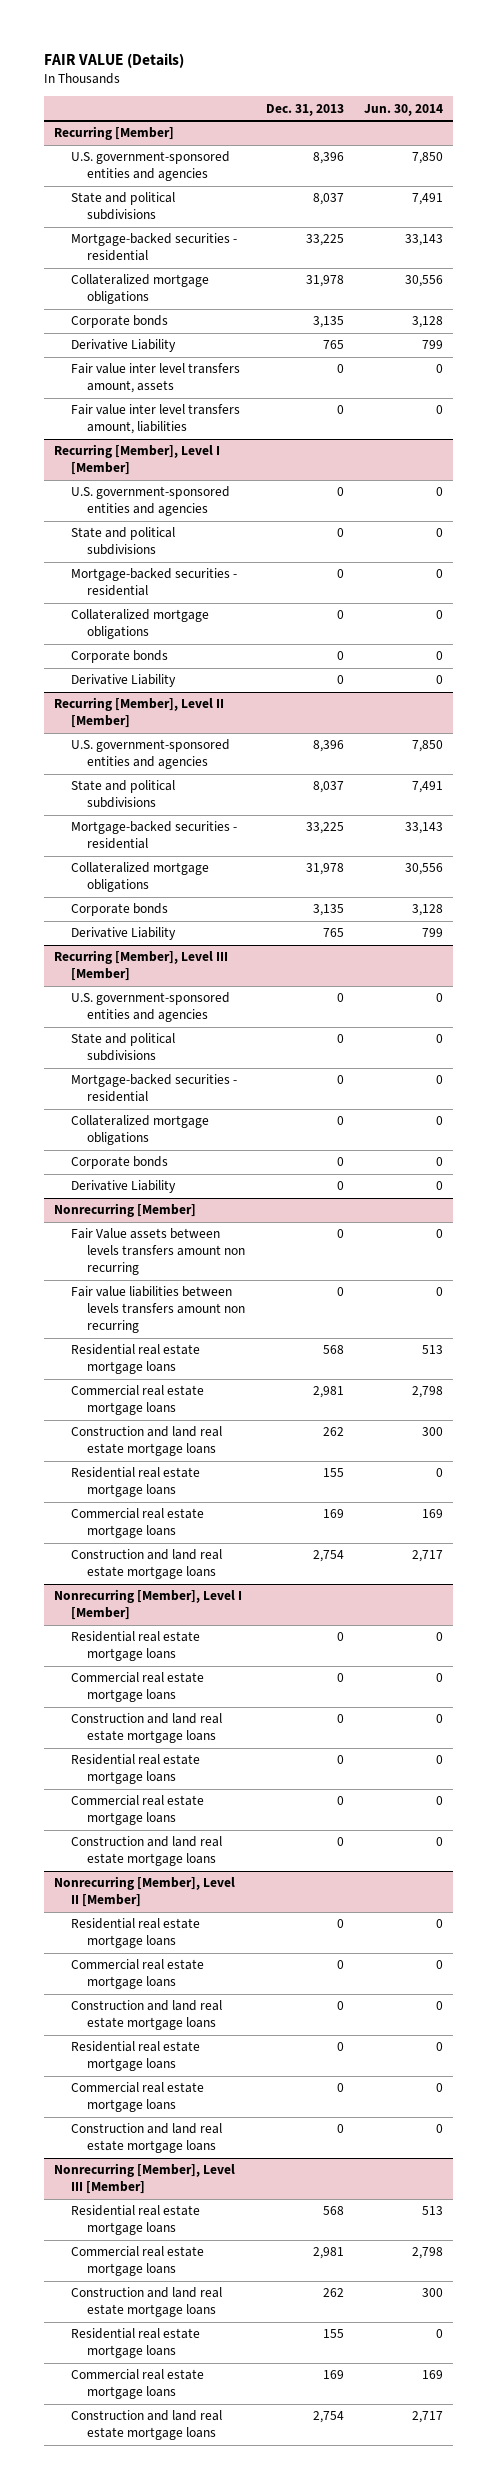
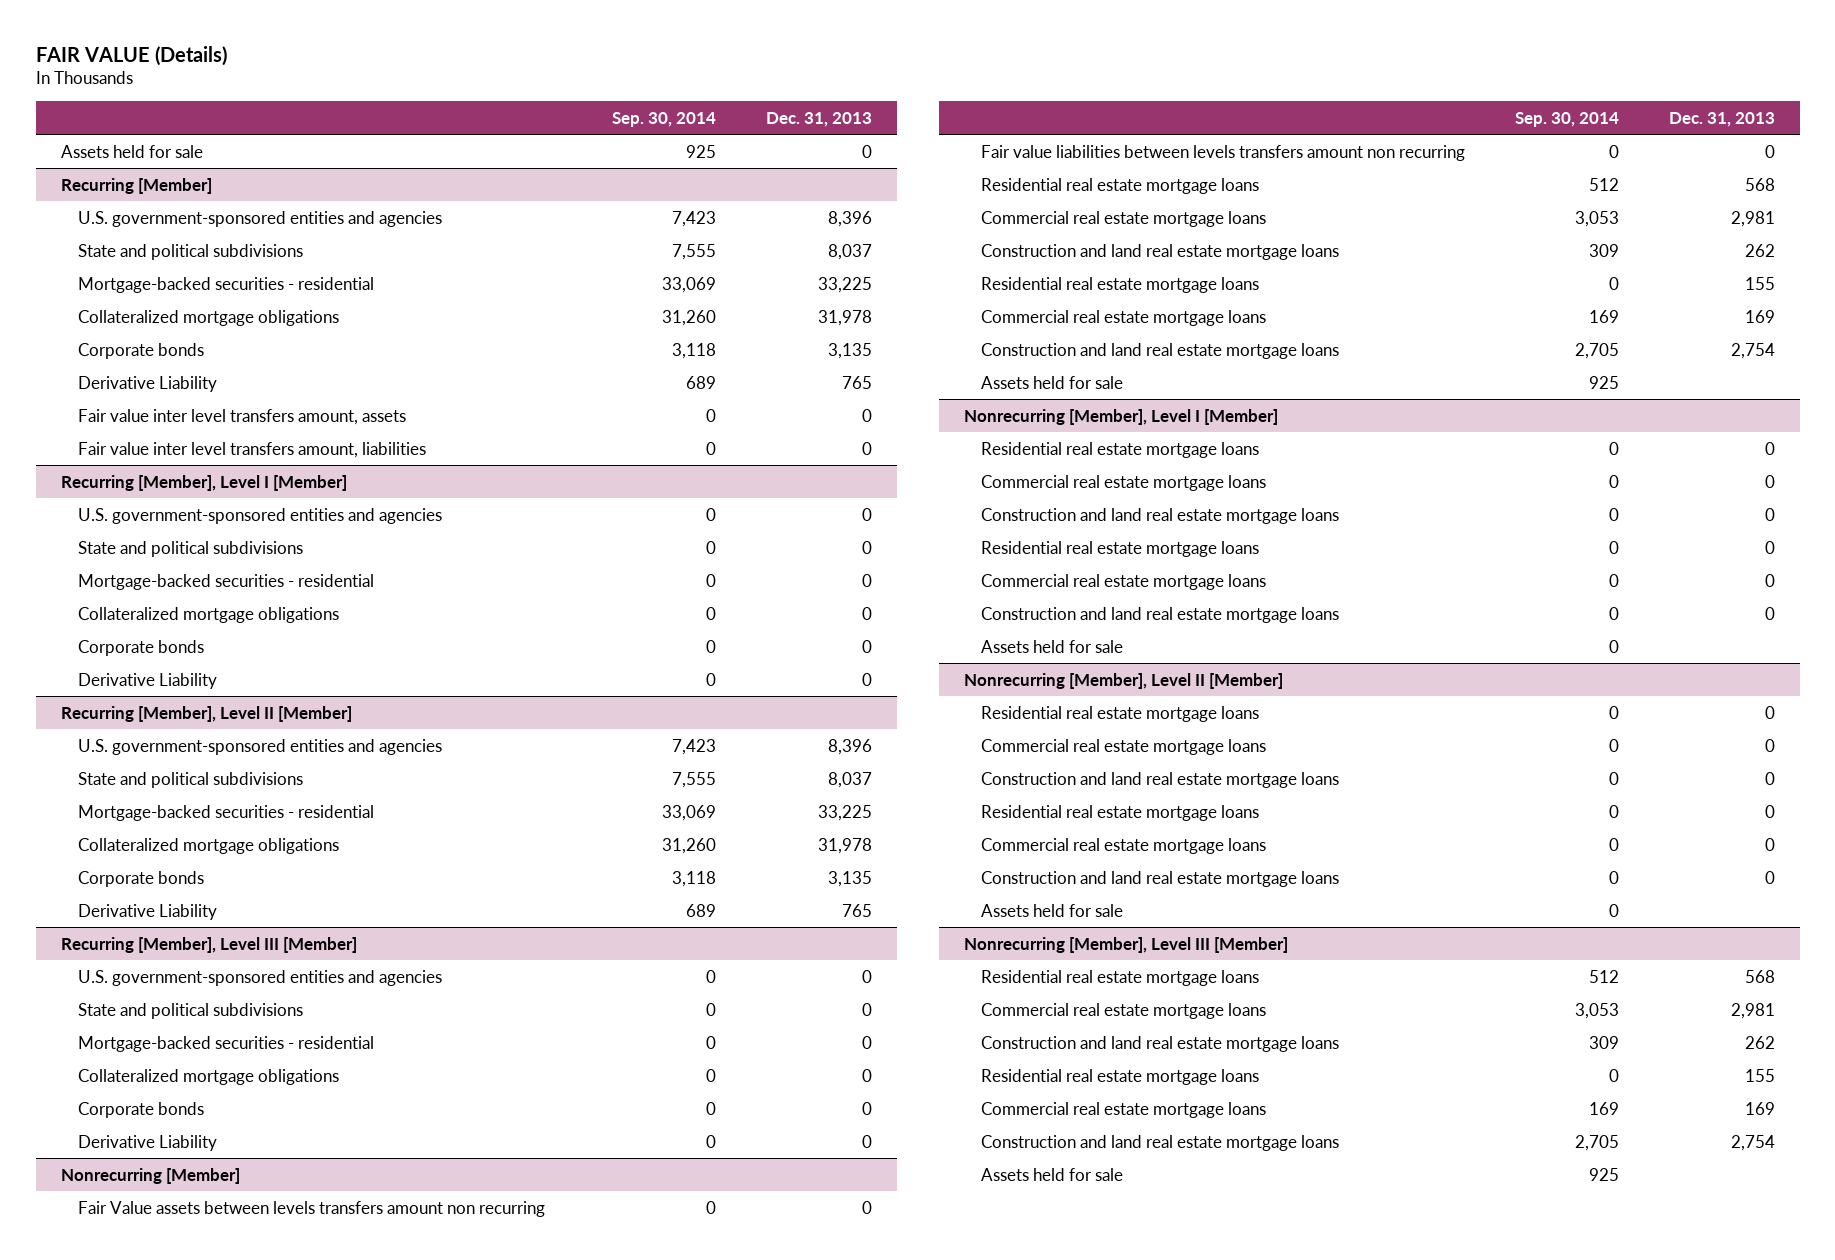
- | Dec. 31, 2013 | Jun. 30, 2014
+ | Sep. 30, 2014 | Dec. 31, 2013
+ Assets held for sale | 925 | 0
@ Nonrecurring [Member]
+ Assets held for sale | 925 |
@ Nonrecurring [Member], Level I [Member]
+ Assets held for sale | 0 |
@ Nonrecurring [Member], Level II [Member]
+ Assets held for sale | 0 |
@ Nonrecurring [Member], Level III [Member]
+ Assets held for sale | 925 |

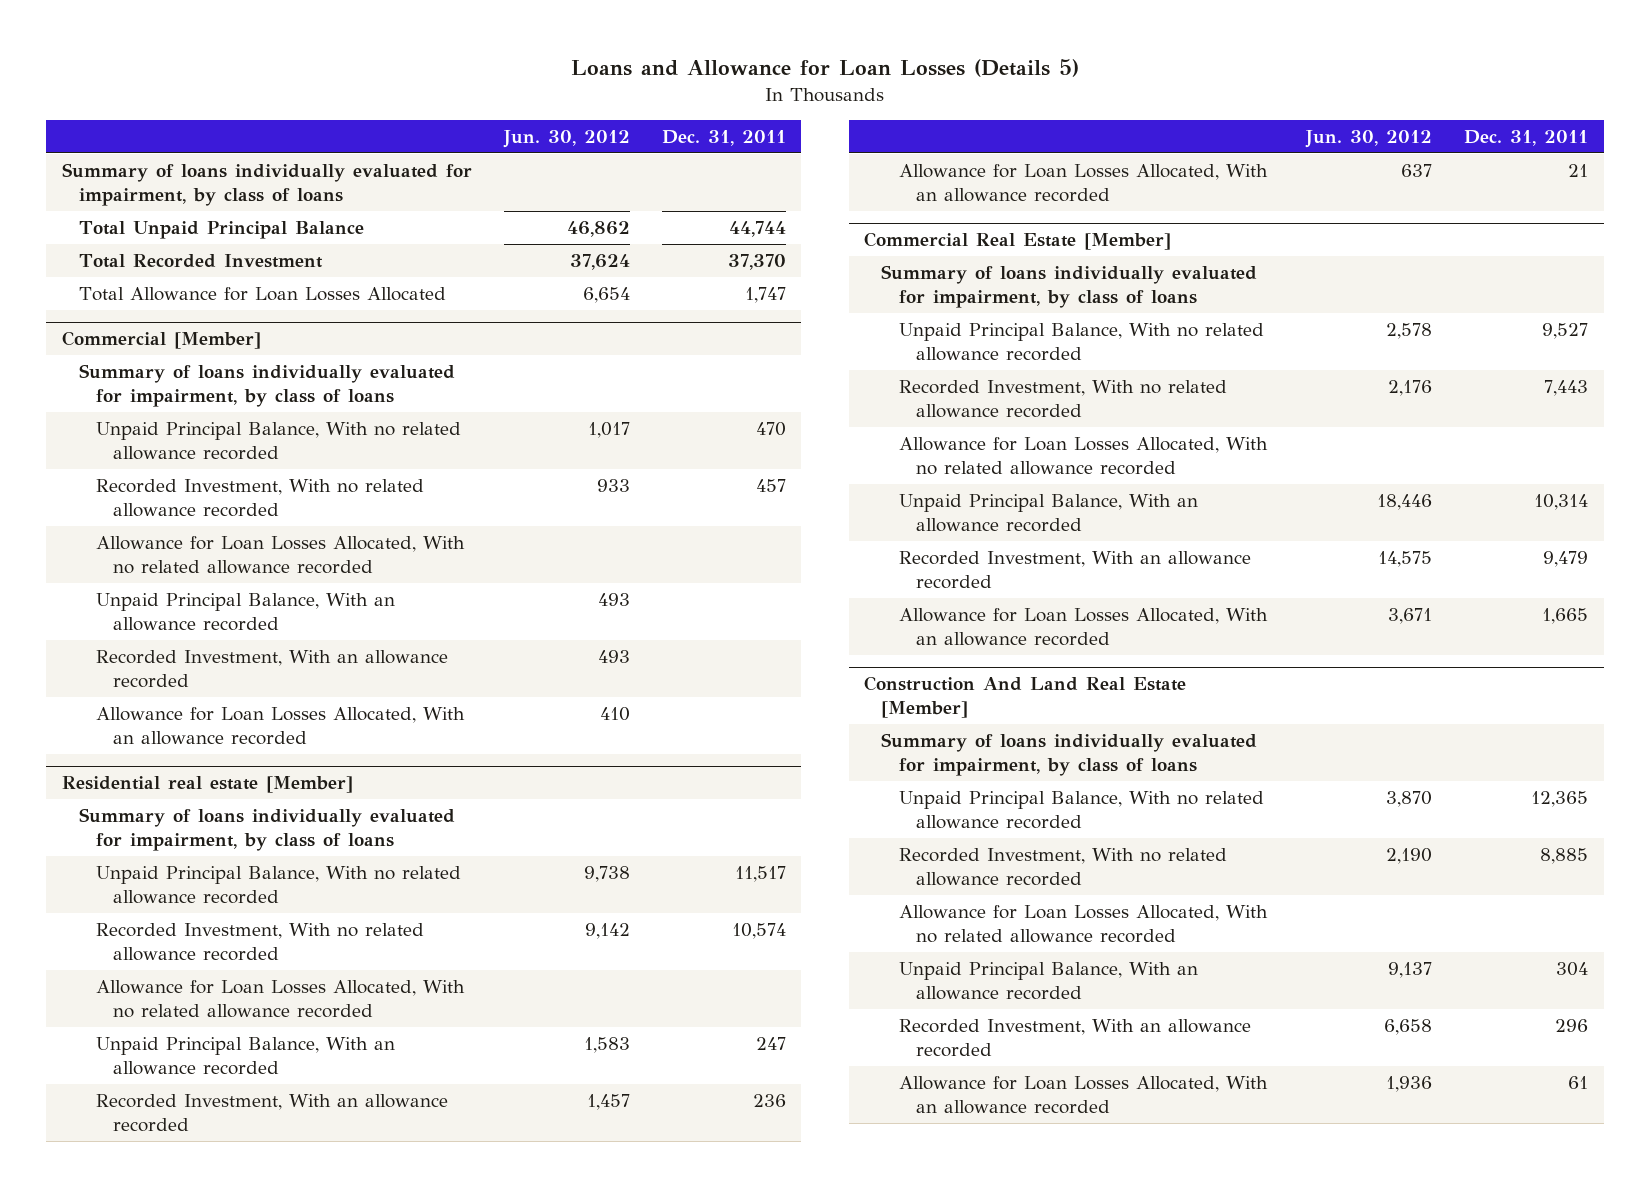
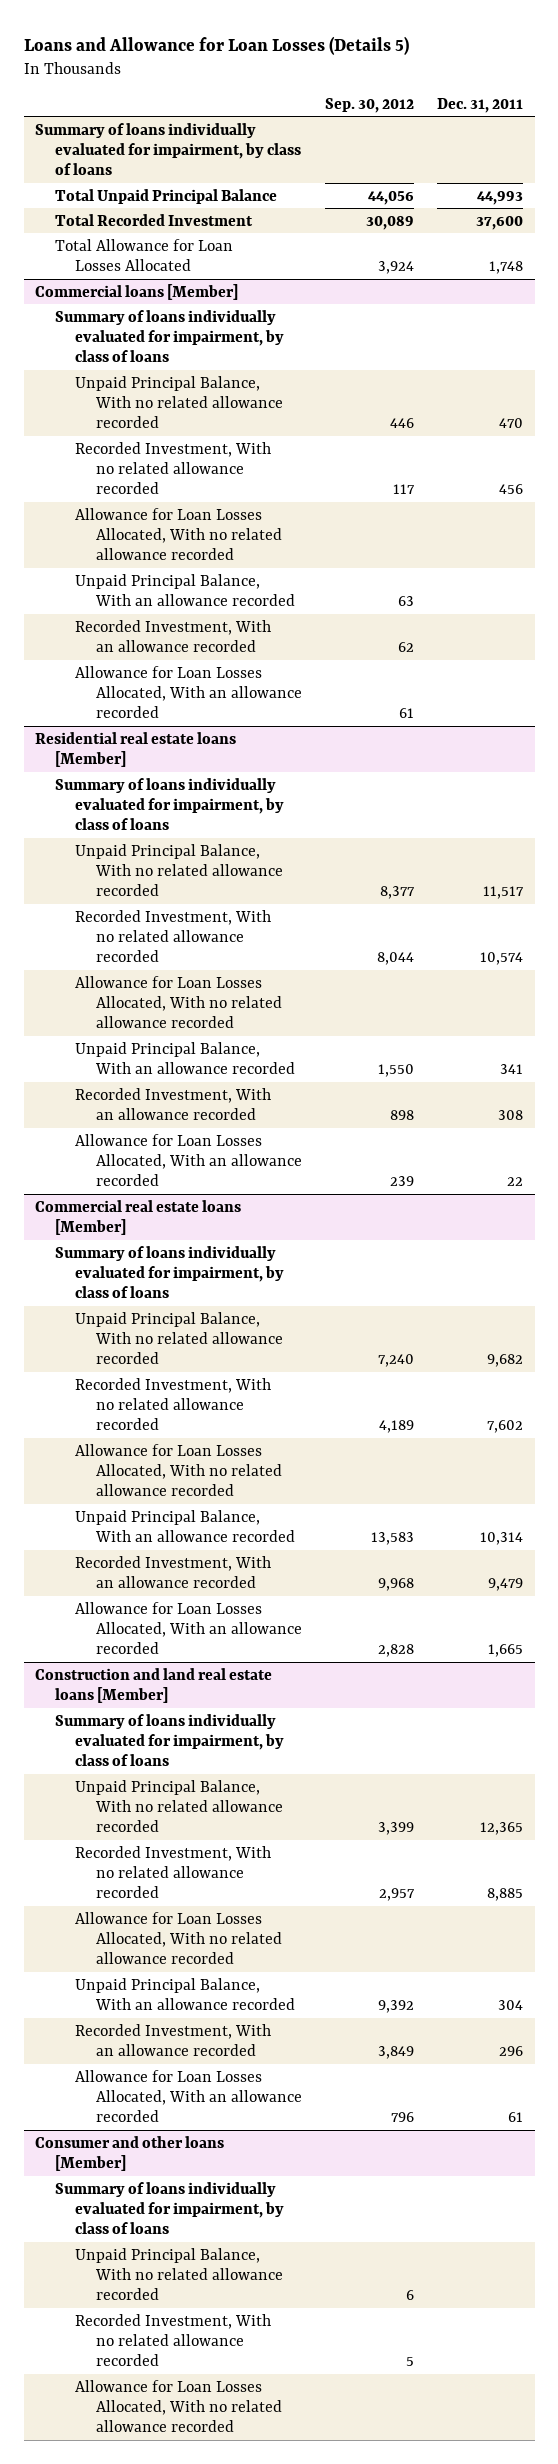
- | Jun. 30, 2012 | Dec. 31, 2011
+ | Sep. 30, 2012 | Dec. 31, 2011
- Total Unpaid Principal Balance | 46,862 | 44,744
- Total Recorded Investment | 37,624 | 37,370
- Total Allowance for Loan Losses Allocated | 6,654 | 1,747
- Commercial [Member]
+ Total Unpaid Principal Balance | 44,056 | 44,993
+ Total Recorded Investment | 30,089 | 37,600
+ Total Allowance for Loan Losses Allocated | 3,924 | 1,748
+ Commercial loans [Member]
- Recorded Investment, With no related allowance recorded | 933 | 457
+ Recorded Investment, With no related allowance recorded | 117 | 456
- Residential real estate [Member]
+ Residential real estate loans [Member]
- Unpaid Principal Balance, With an allowance recorded | 1,583 | 247
- Recorded Investment, With an allowance recorded | 1,457 | 236
- Allowance for Loan Losses Allocated, With an allowance recorded | 637 | 21
- Commercial Real Estate [Member]
+ Unpaid Principal Balance, With an allowance recorded | 1,550 | 341
+ Recorded Investment, With an allowance recorded | 898 | 308
+ Allowance for Loan Losses Allocated, With an allowance recorded | 239 | 22
+ Commercial real estate loans [Member]
- Unpaid Principal Balance, With no related allowance recorded | 2,578 | 9,527
- Recorded Investment, With no related allowance recorded | 2,176 | 7,443
+ Unpaid Principal Balance, With no related allowance recorded | 7,240 | 9,682
+ Recorded Investment, With no related allowance recorded | 4,189 | 7,602
- Construction And Land Real Estate [Member]
+ Construction and land real estate loans [Member]
+ Consumer and other loans [Member]
+ Summary of loans individually evaluated for impairment, by class of loans
+ Unpaid Principal Balance, With no related allowance recorded | 6 |
+ Recorded Investment, With no related allowance recorded | 5 |
+ Allowance for Loan Losses Allocated, With no related allowance recorded

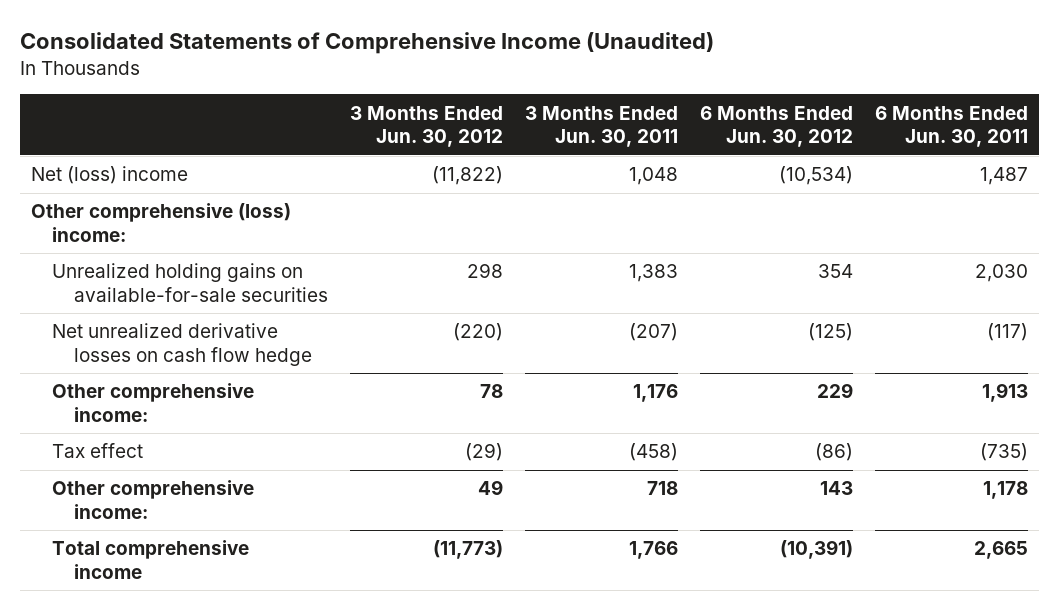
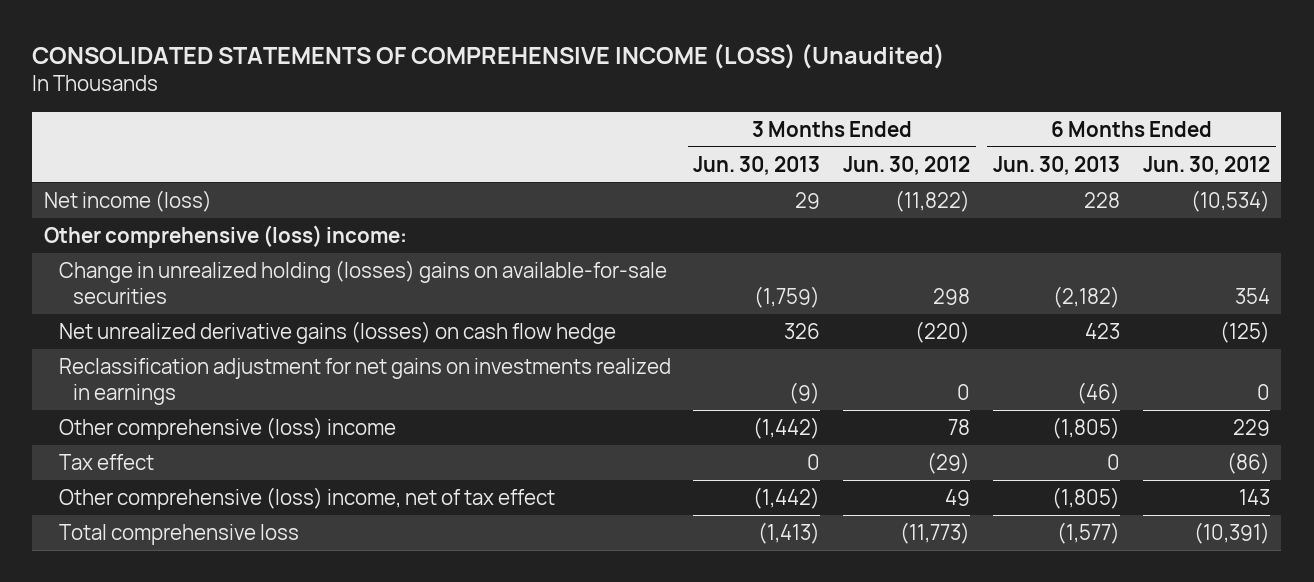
- Consolidated Statements of Comprehensive Income (Unaudited)
+ CONSOLIDATED STATEMENTS OF COMPREHENSIVE INCOME (LOSS) (Unaudited)
- | 3 Months Ended Jun. 30, 2012 | 3 Months Ended Jun. 30, 2011 | 6 Months Ended Jun. 30, 2012 | 6 Months Ended Jun. 30, 2011
+ | 3 Months Ended Jun. 30, 2013 | 3 Months Ended Jun. 30, 2012 | 6 Months Ended Jun. 30, 2013 | 6 Months Ended Jun. 30, 2012
- Net (loss) income | (11,822) | 1,048 | (10,534) | 1,487
+ Net income (loss) | 29 | (11,822) | 228 | (10,534)
- Unrealized holding gains on available-for-sale securities | 298 | 1,383 | 354 | 2,030
- Net unrealized derivative losses on cash flow hedge | (220) | (207) | (125) | (117)
- Other comprehensive income: | 78 | 1,176 | 229 | 1,913
+ Change in unrealized holding (losses) gains on available-for-sale securities | (1,759) | 298 | (2,182) | 354
+ Net unrealized derivative gains (losses) on cash flow hedge | 326 | (220) | 423 | (125)
+ Reclassification adjustment for net gains on investments realized in earnings | (9) | 0 | (46) | 0
+ Other comprehensive (loss) income | (1,442) | 78 | (1,805) | 229
- Other comprehensive income: | 49 | 718 | 143 | 1,178
- Total comprehensive income | (11,773) | 1,766 | (10,391) | 2,665
+ Other comprehensive (loss) income, net of tax effect | (1,442) | 49 | (1,805) | 143
+ Total comprehensive loss | (1,413) | (11,773) | (1,577) | (10,391)

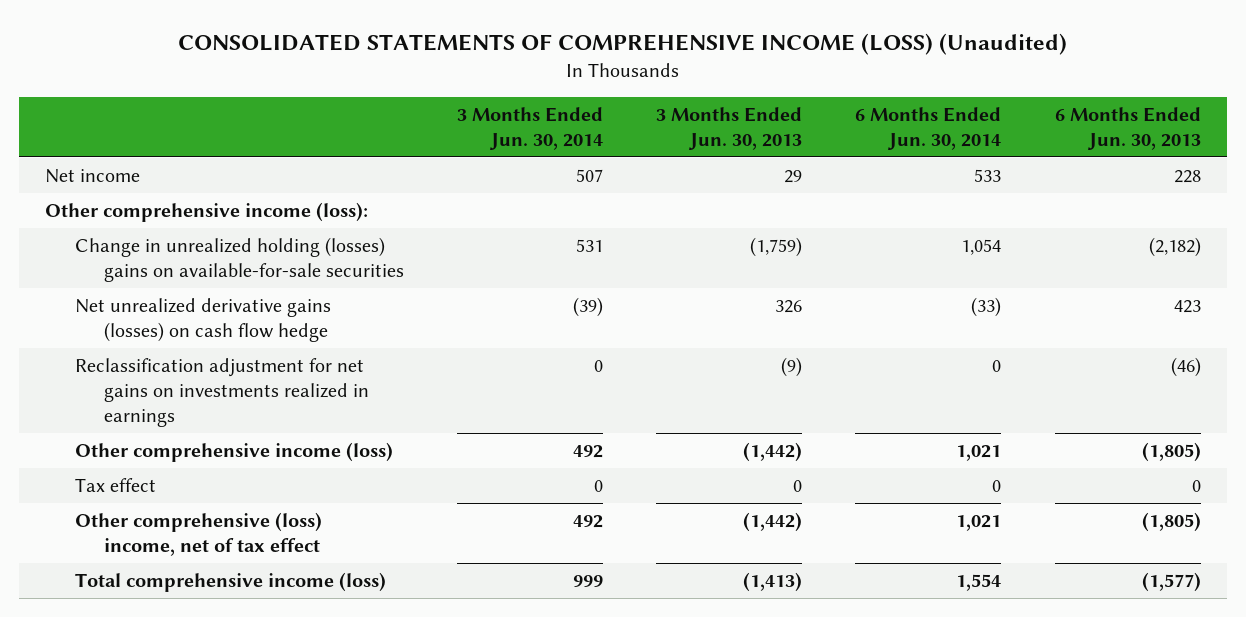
- | 3 Months Ended Jun. 30, 2013 | 3 Months Ended Jun. 30, 2012 | 6 Months Ended Jun. 30, 2013 | 6 Months Ended Jun. 30, 2012
+ | 3 Months Ended Jun. 30, 2014 | 3 Months Ended Jun. 30, 2013 | 6 Months Ended Jun. 30, 2014 | 6 Months Ended Jun. 30, 2013
- Net income (loss) | 29 | (11,822) | 228 | (10,534)
- Other comprehensive (loss) income:
+ Net income | 507 | 29 | 533 | 228
+ Other comprehensive income (loss):
- Other comprehensive (loss) income | (1,442) | 78 | (1,805) | 229
+ Other comprehensive income (loss) | 492 | (1,442) | 1,021 | (1,805)
- Total comprehensive loss | (1,413) | (11,773) | (1,577) | (10,391)
+ Total comprehensive income (loss) | 999 | (1,413) | 1,554 | (1,577)

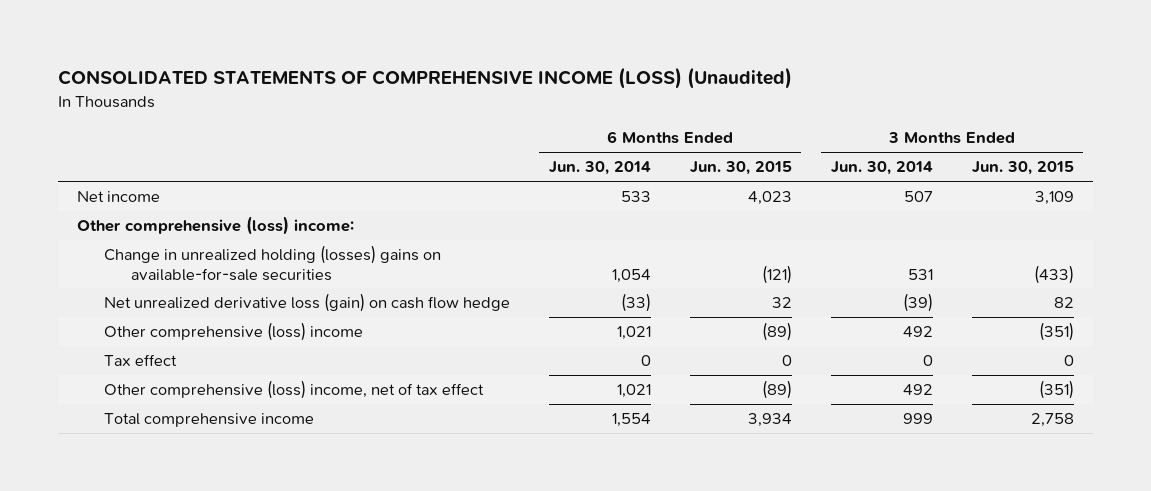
- | 3 Months Ended Jun. 30, 2014 | 3 Months Ended Jun. 30, 2013 | 6 Months Ended Jun. 30, 2014 | 6 Months Ended Jun. 30, 2013
+ | 6 Months Ended Jun. 30, 2014 | 6 Months Ended Jun. 30, 2015 | 3 Months Ended Jun. 30, 2014 | 3 Months Ended Jun. 30, 2015
- Other comprehensive income (loss):
+ Other comprehensive (loss) income:
- Net unrealized derivative gains (losses) on cash flow hedge | (39) | 326 | (33) | 423
- Reclassification adjustment for net gains on investments realized in earnings | 0 | (9) | 0 | (46)
- Other comprehensive income (loss) | 492 | (1,442) | 1,021 | (1,805)
+ Net unrealized derivative loss (gain) on cash flow hedge | (33) | 32 | (39) | 82
+ Other comprehensive (loss) income | 1,021 | (89) | 492 | (351)
- Total comprehensive income (loss) | 999 | (1,413) | 1,554 | (1,577)
+ Total comprehensive income | 1,554 | 3,934 | 999 | 2,758

